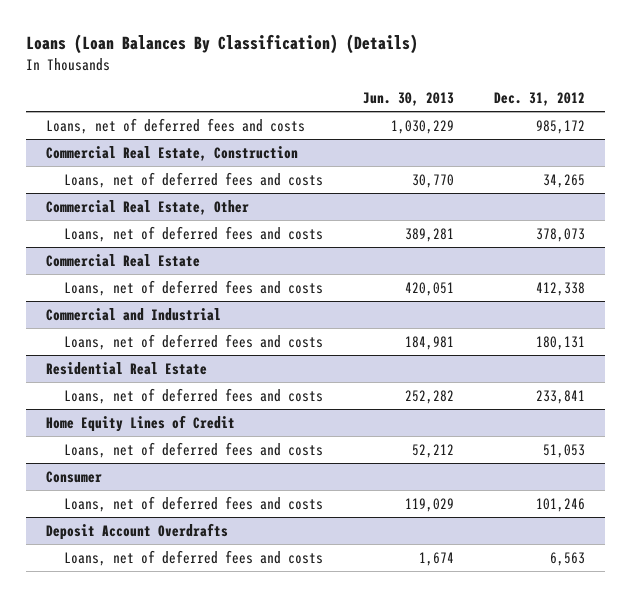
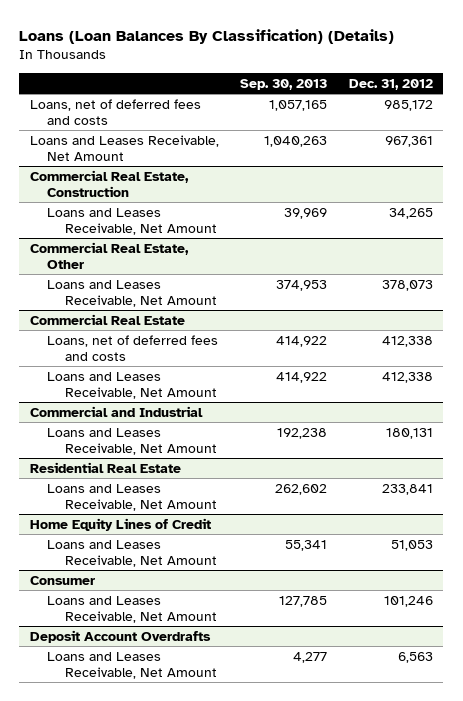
- | Jun. 30, 2013 | Dec. 31, 2012
+ | Sep. 30, 2013 | Dec. 31, 2012
+ Loans and Leases Receivable, Net Amount | 1,040,263 | 967,361
@ Commercial Real Estate, Construction
- Loans, net of deferred fees and costs | 30,770 | 34,265
+ Loans and Leases Receivable, Net Amount | 39,969 | 34,265
@ Commercial Real Estate, Other
- Loans, net of deferred fees and costs | 389,281 | 378,073
+ Loans and Leases Receivable, Net Amount | 374,953 | 378,073
@ Commercial Real Estate
+ Loans and Leases Receivable, Net Amount | 414,922 | 412,338
@ Commercial and Industrial
- Loans, net of deferred fees and costs | 184,981 | 180,131
+ Loans and Leases Receivable, Net Amount | 192,238 | 180,131
@ Residential Real Estate
- Loans, net of deferred fees and costs | 252,282 | 233,841
+ Loans and Leases Receivable, Net Amount | 262,602 | 233,841
@ Home Equity Lines of Credit
- Loans, net of deferred fees and costs | 52,212 | 51,053
+ Loans and Leases Receivable, Net Amount | 55,341 | 51,053
@ Consumer
- Loans, net of deferred fees and costs | 119,029 | 101,246
+ Loans and Leases Receivable, Net Amount | 127,785 | 101,246
@ Deposit Account Overdrafts
- Loans, net of deferred fees and costs | 1,674 | 6,563
+ Loans and Leases Receivable, Net Amount | 4,277 | 6,563

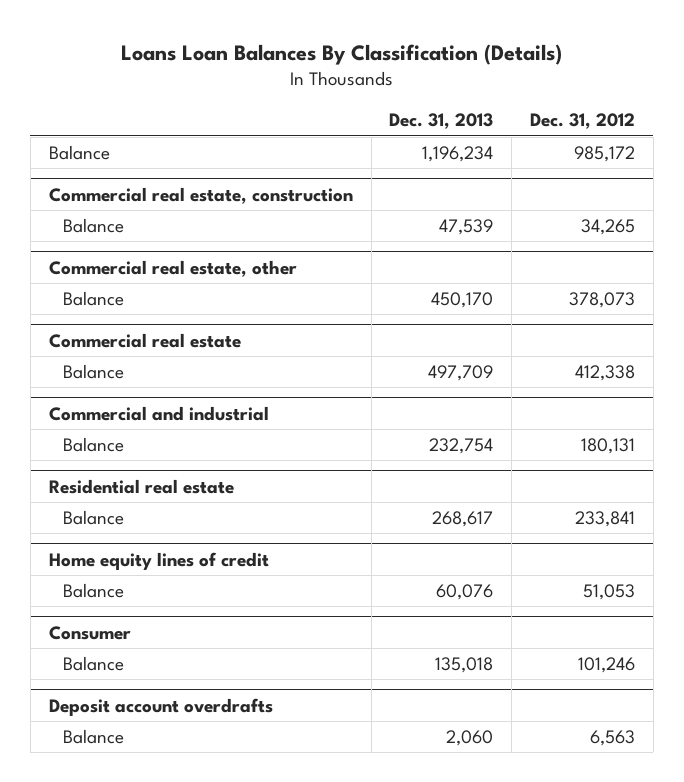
- Loans (Loan Balances By Classification) (Details)
+ Loans Loan Balances By Classification (Details)
- | Sep. 30, 2013 | Dec. 31, 2012
+ | Dec. 31, 2013 | Dec. 31, 2012
- Loans, net of deferred fees and costs | 1,057,165 | 985,172
- Loans and Leases Receivable, Net Amount | 1,040,263 | 967,361
- Commercial Real Estate, Construction
- Loans and Leases Receivable, Net Amount | 39,969 | 34,265
- Commercial Real Estate, Other
- Loans and Leases Receivable, Net Amount | 374,953 | 378,073
- Commercial Real Estate
- Loans, net of deferred fees and costs | 414,922 | 412,338
- Loans and Leases Receivable, Net Amount | 414,922 | 412,338
- Commercial and Industrial
- Loans and Leases Receivable, Net Amount | 192,238 | 180,131
- Residential Real Estate
- Loans and Leases Receivable, Net Amount | 262,602 | 233,841
- Home Equity Lines of Credit
- Loans and Leases Receivable, Net Amount | 55,341 | 51,053
+ Balance | 1,196,234 | 985,172
+ Commercial real estate, construction
+ Balance | 47,539 | 34,265
+ Commercial real estate, other
+ Balance | 450,170 | 378,073
+ Commercial real estate
+ Balance | 497,709 | 412,338
+ Commercial and industrial
+ Balance | 232,754 | 180,131
+ Residential real estate
+ Balance | 268,617 | 233,841
+ Home equity lines of credit
+ Balance | 60,076 | 51,053
@ Consumer
- Loans and Leases Receivable, Net Amount | 127,785 | 101,246
- Deposit Account Overdrafts
- Loans and Leases Receivable, Net Amount | 4,277 | 6,563
@ Consumer
+ Balance | 135,018 | 101,246
+ Deposit account overdrafts
+ Balance | 2,060 | 6,563

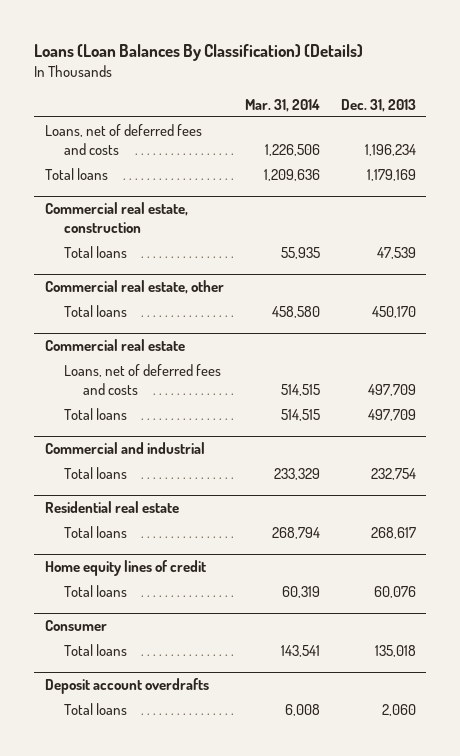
- Loans Loan Balances By Classification (Details)
+ Loans (Loan Balances By Classification) (Details)
- | Dec. 31, 2013 | Dec. 31, 2012
+ | Mar. 31, 2014 | Dec. 31, 2013
- Balance | 1,196,234 | 985,172
+ Loans, net of deferred fees and costs | 1,226,506 | 1,196,234
+ Total loans | 1,209,636 | 1,179,169
@ Commercial real estate, construction
- Balance | 47,539 | 34,265
+ Total loans | 55,935 | 47,539
@ Commercial real estate, other
- Balance | 450,170 | 378,073
+ Total loans | 458,580 | 450,170
@ Commercial real estate
- Balance | 497,709 | 412,338
+ Loans, net of deferred fees and costs | 514,515 | 497,709
+ Total loans | 514,515 | 497,709
@ Commercial and industrial
- Balance | 232,754 | 180,131
+ Total loans | 233,329 | 232,754
@ Residential real estate
- Balance | 268,617 | 233,841
+ Total loans | 268,794 | 268,617
@ Home equity lines of credit
- Balance | 60,076 | 51,053
+ Total loans | 60,319 | 60,076
@ Consumer
- Balance | 135,018 | 101,246
+ Total loans | 143,541 | 135,018
@ Deposit account overdrafts
- Balance | 2,060 | 6,563
+ Total loans | 6,008 | 2,060

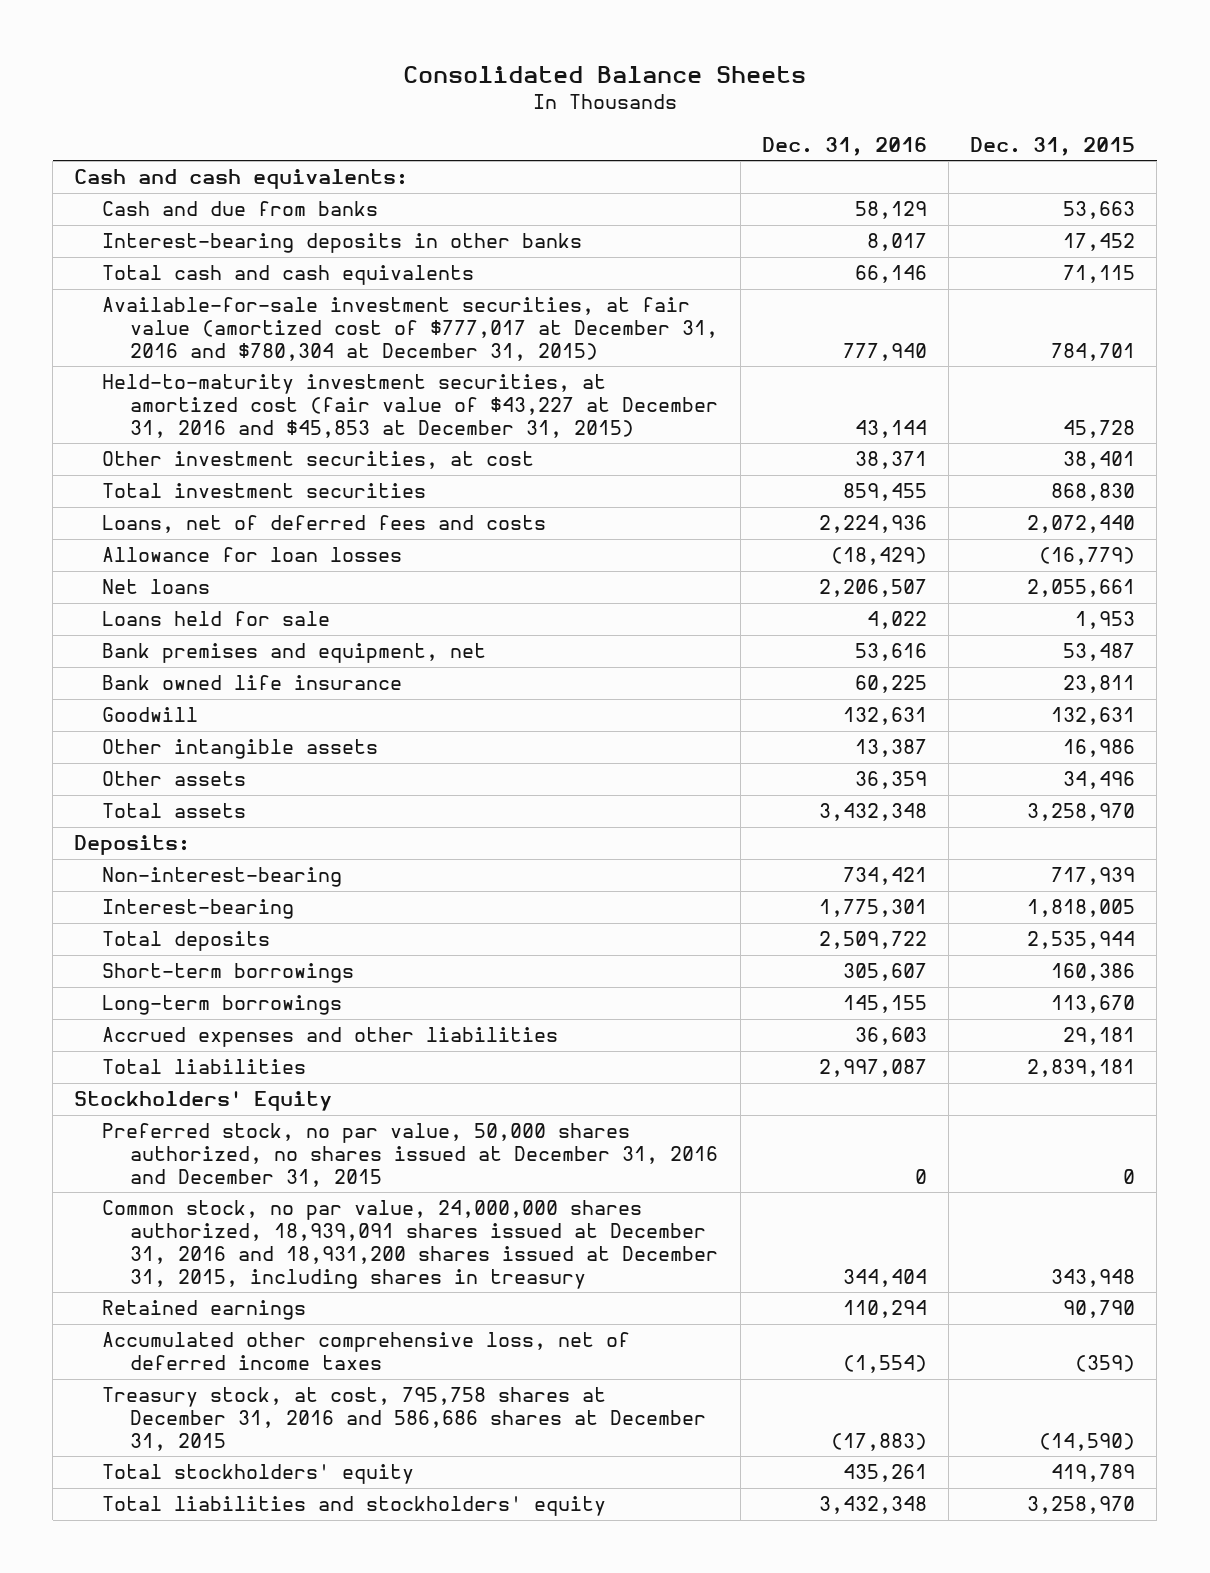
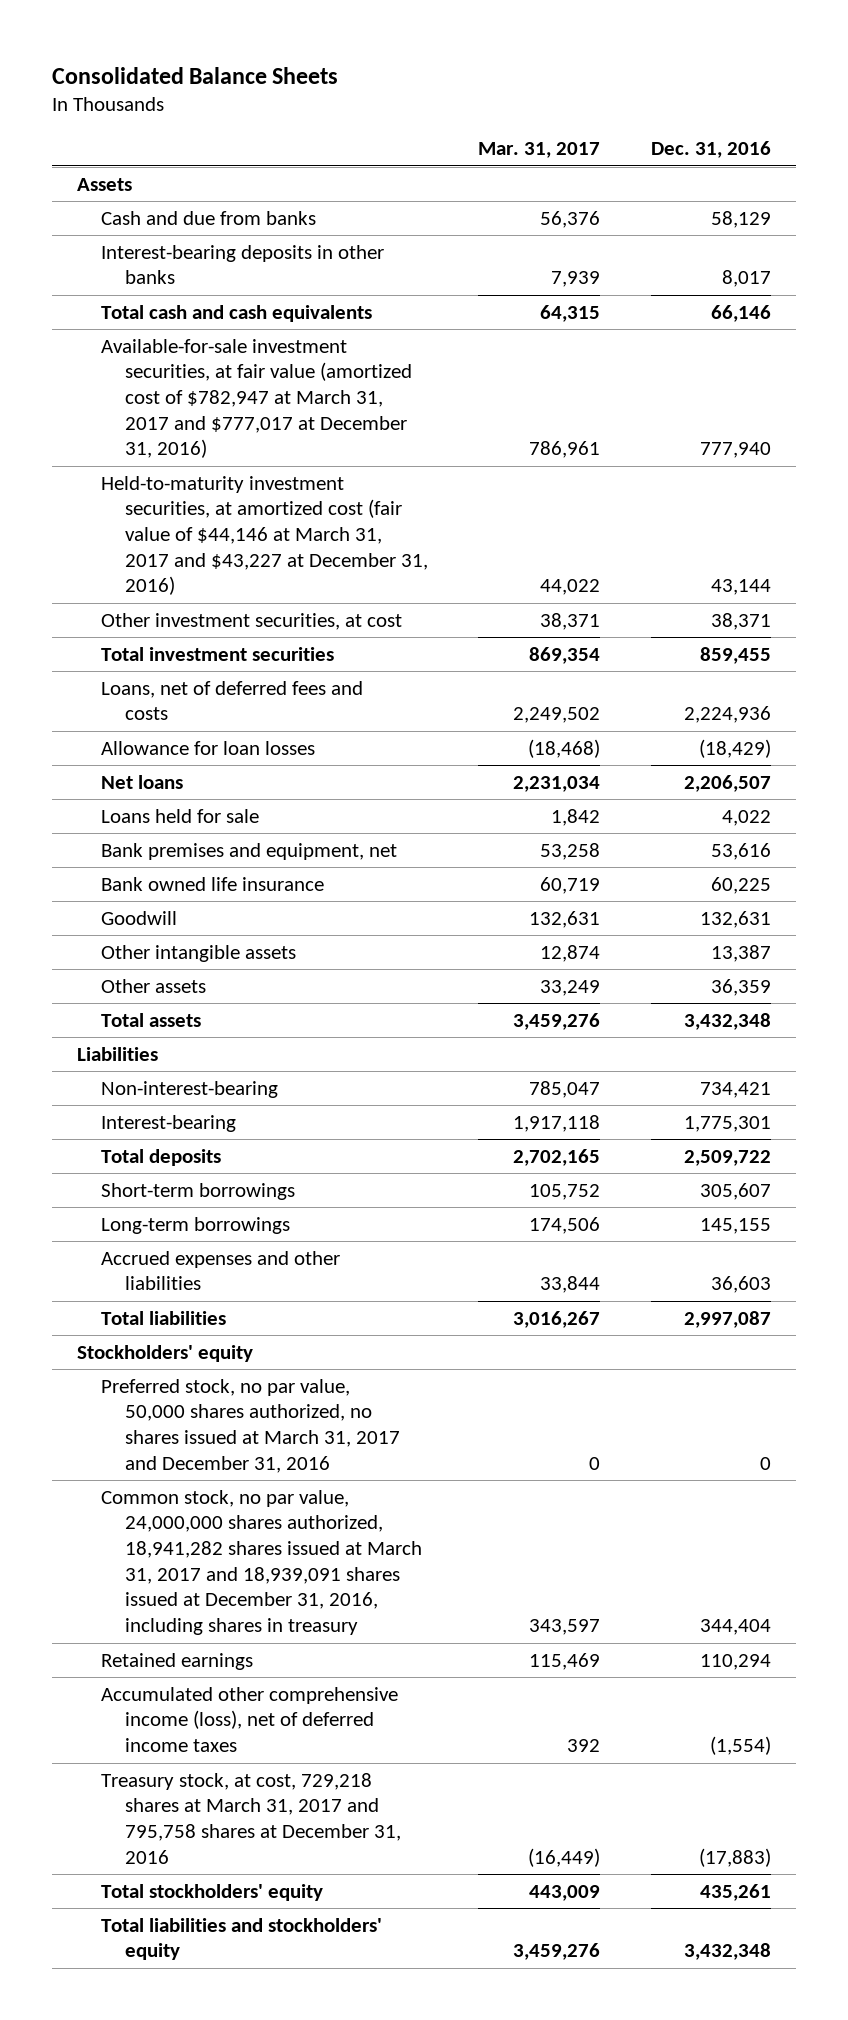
- | Dec. 31, 2016 | Dec. 31, 2015
+ | Mar. 31, 2017 | Dec. 31, 2016
- Cash and cash equivalents:
+ Assets
- Available-for-sale investment securities, at fair value (amortized cost of $777,017 at December 31, 2016 and $780,304 at December 31, 2015) | 777,940 | 784,701
- Held-to-maturity investment securities, at amortized cost (fair value of $43,227 at December 31, 2016 and $45,853 at December 31, 2015) | 43,144 | 45,728
+ Available-for-sale investment securities, at fair value (amortized cost of $782,947 at March 31, 2017 and $777,017 at December 31, 2016) | 786,961 | 777,940
+ Held-to-maturity investment securities, at amortized cost (fair value of $44,146 at March 31, 2017 and $43,227 at December 31, 2016) | 44,022 | 43,144
- Deposits:
+ Liabilities
- Stockholders' Equity
- Preferred stock, no par value, 50,000 shares authorized, no shares issued at December 31, 2016 and December 31, 2015 | 0 | 0
- Common stock, no par value, 24,000,000 shares authorized, 18,939,091 shares issued at December 31, 2016 and 18,931,200 shares issued at December 31, 2015, including shares in treasury | 344,404 | 343,948
+ Stockholders' equity
+ Preferred stock, no par value, 50,000 shares authorized, no shares issued at March 31, 2017 and December 31, 2016 | 0 | 0
+ Common stock, no par value, 24,000,000 shares authorized, 18,941,282 shares issued at March 31, 2017 and 18,939,091 shares issued at December 31, 2016, including shares in treasury | 343,597 | 344,404
- Accumulated other comprehensive loss, net of deferred income taxes | (1,554) | (359)
- Treasury stock, at cost, 795,758 shares at December 31, 2016 and 586,686 shares at December 31, 2015 | (17,883) | (14,590)
+ Accumulated other comprehensive income (loss), net of deferred income taxes | 392 | (1,554)
+ Treasury stock, at cost, 729,218 shares at March 31, 2017 and 795,758 shares at December 31, 2016 | (16,449) | (17,883)

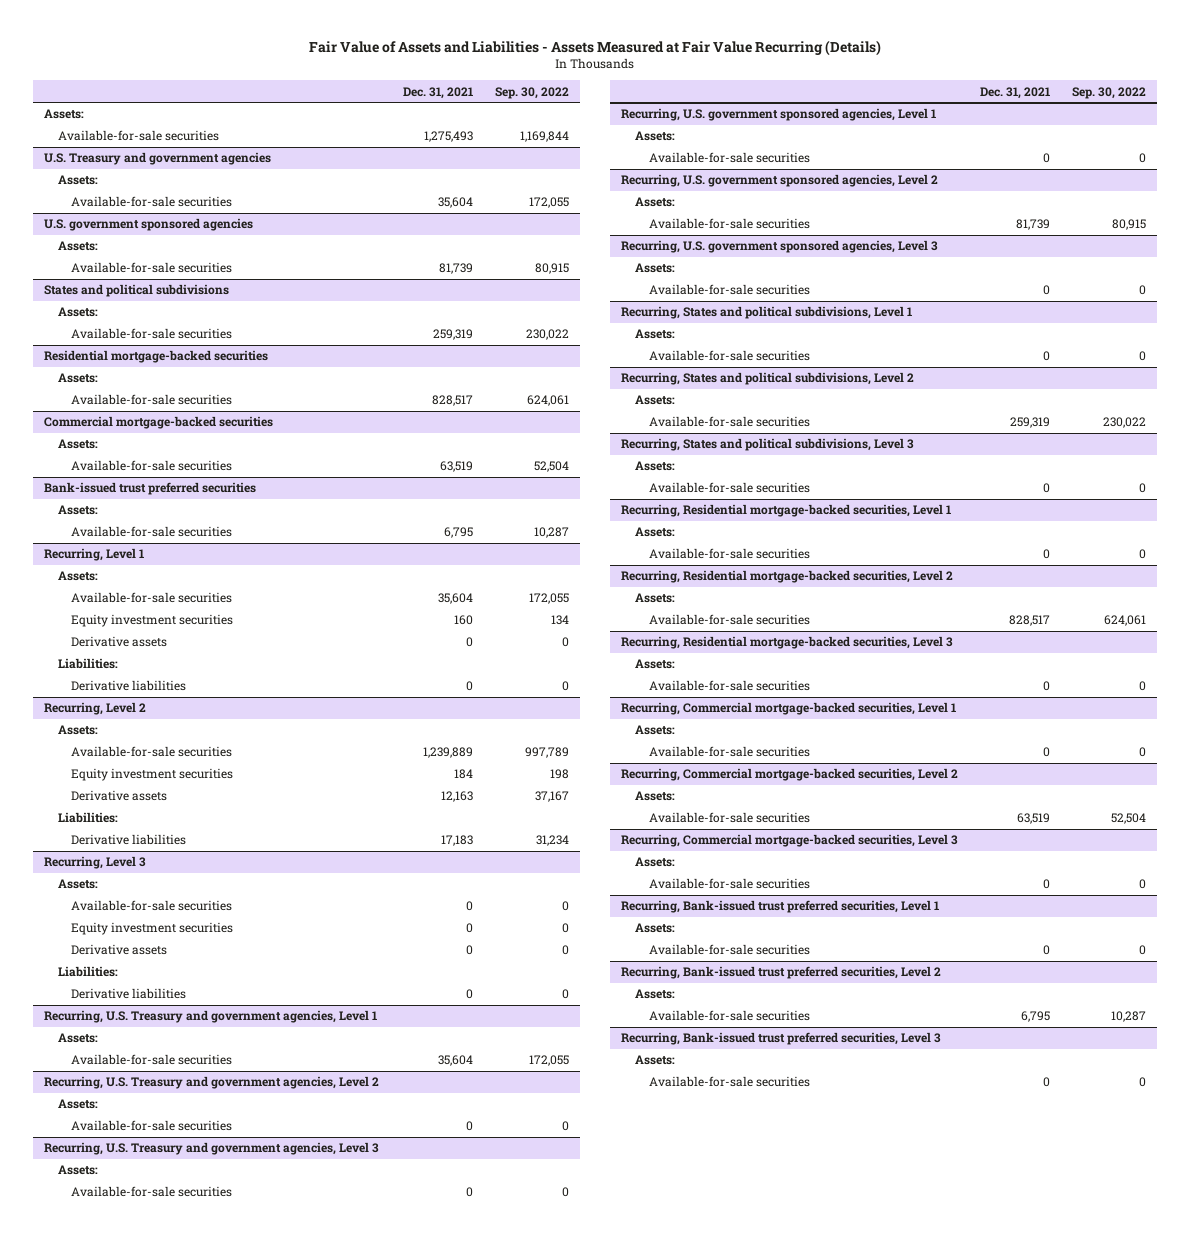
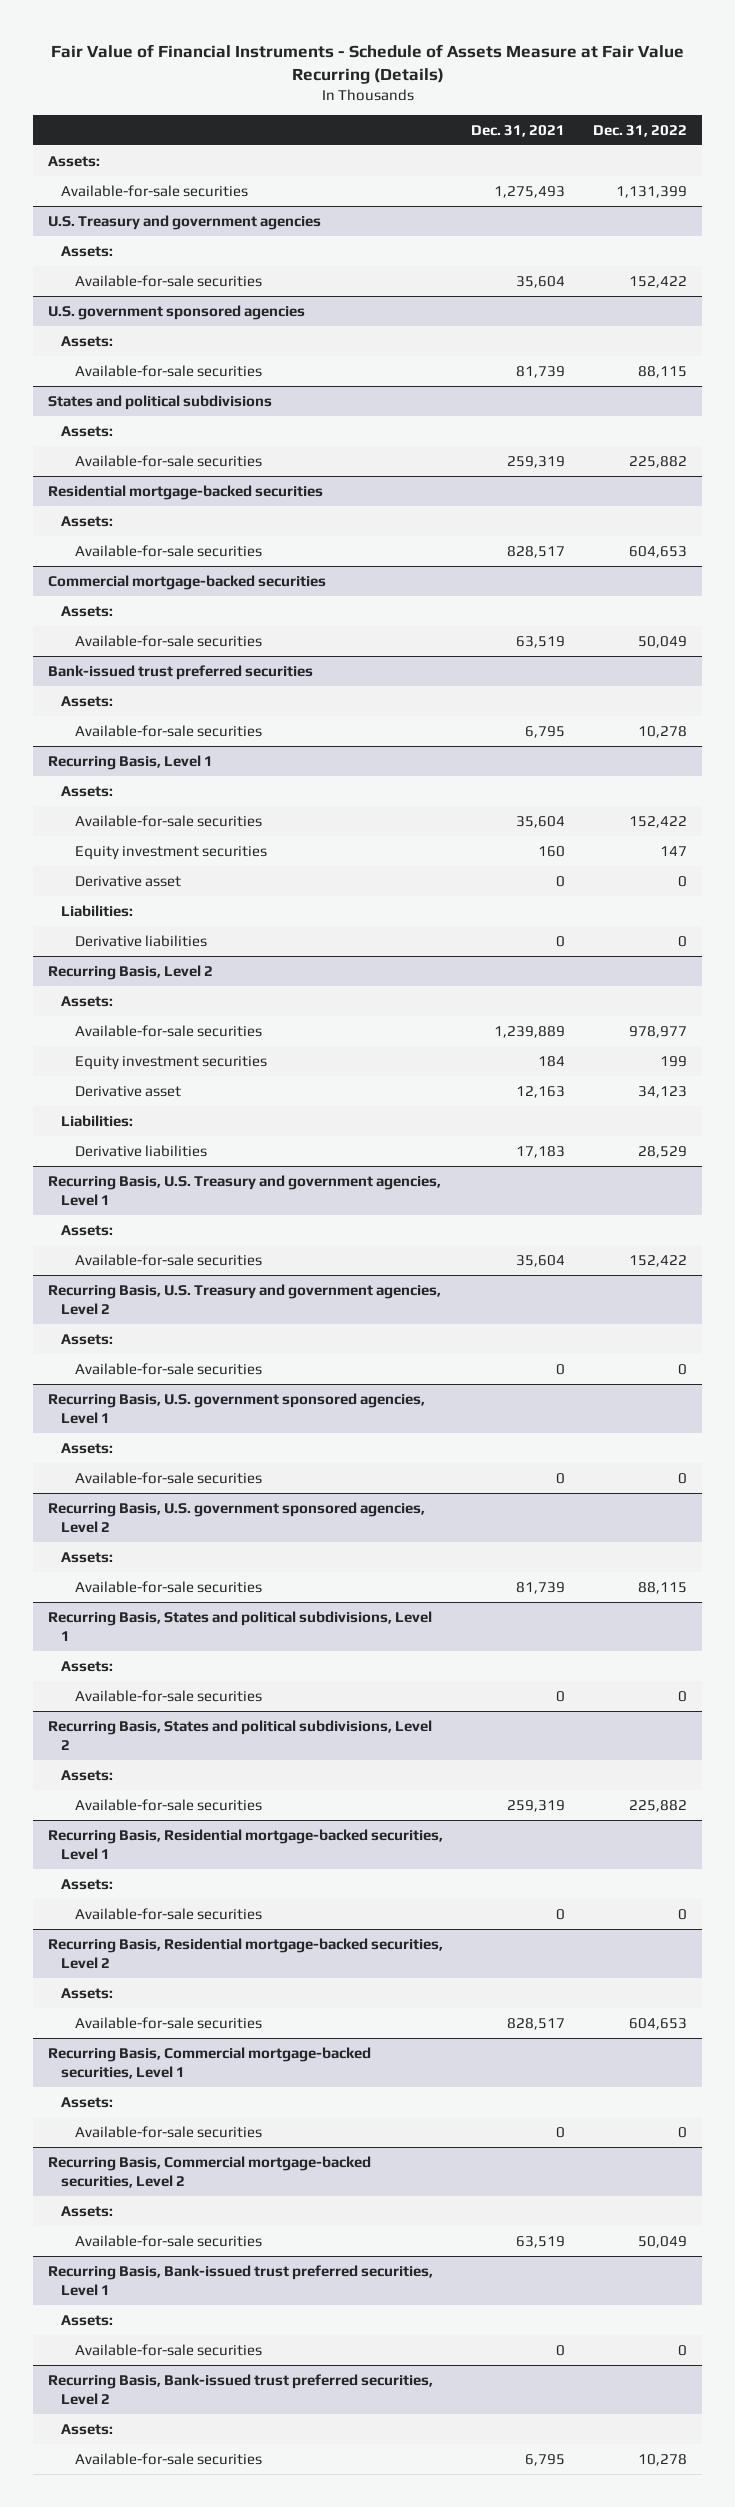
- Fair Value of Assets and Liabilities - Assets Measured at Fair Value Recurring (Details)
+ Fair Value of Financial Instruments - Schedule of Assets Measure at Fair Value Recurring (Details)
- | Dec. 31, 2021 | Sep. 30, 2022
+ | Dec. 31, 2021 | Dec. 31, 2022
- Recurring, Level 1
+ Recurring Basis, Level 1
- Derivative assets | 0 | 0
+ Derivative asset | 0 | 0
- Recurring, Level 2
+ Recurring Basis, Level 2
- Derivative assets | 12,163 | 37,167
+ Derivative asset | 12,163 | 34,123
- Recurring, Level 3
- Assets:
- Available-for-sale securities | 0 | 0
- Equity investment securities | 0 | 0
- Derivative assets | 0 | 0
- Liabilities:
- Derivative liabilities | 0 | 0
- Recurring, U.S. Treasury and government agencies, Level 1
+ Recurring Basis, U.S. Treasury and government agencies, Level 1
- Recurring, U.S. Treasury and government agencies, Level 2
- Assets:
- Available-for-sale securities | 0 | 0
- Recurring, U.S. Treasury and government agencies, Level 3
+ Recurring Basis, U.S. Treasury and government agencies, Level 2
- Recurring, U.S. government sponsored agencies, Level 1
+ Recurring Basis, U.S. government sponsored agencies, Level 1
- Recurring, U.S. government sponsored agencies, Level 2
+ Recurring Basis, U.S. government sponsored agencies, Level 2
- Recurring, U.S. government sponsored agencies, Level 3
- Assets:
- Available-for-sale securities | 0 | 0
- Recurring, States and political subdivisions, Level 1
+ Recurring Basis, States and political subdivisions, Level 1
- Recurring, States and political subdivisions, Level 2
+ Recurring Basis, States and political subdivisions, Level 2
- Recurring, States and political subdivisions, Level 3
- Assets:
- Available-for-sale securities | 0 | 0
- Recurring, Residential mortgage-backed securities, Level 1
+ Recurring Basis, Residential mortgage-backed securities, Level 1
- Recurring, Residential mortgage-backed securities, Level 2
+ Recurring Basis, Residential mortgage-backed securities, Level 2
- Recurring, Residential mortgage-backed securities, Level 3
- Assets:
- Available-for-sale securities | 0 | 0
- Recurring, Commercial mortgage-backed securities, Level 1
+ Recurring Basis, Commercial mortgage-backed securities, Level 1
- Recurring, Commercial mortgage-backed securities, Level 2
+ Recurring Basis, Commercial mortgage-backed securities, Level 2
- Recurring, Commercial mortgage-backed securities, Level 3
- Assets:
- Available-for-sale securities | 0 | 0
- Recurring, Bank-issued trust preferred securities, Level 1
+ Recurring Basis, Bank-issued trust preferred securities, Level 1
- Recurring, Bank-issued trust preferred securities, Level 2
+ Recurring Basis, Bank-issued trust preferred securities, Level 2
- Recurring, Bank-issued trust preferred securities, Level 3
- Assets:
- Available-for-sale securities | 0 | 0

